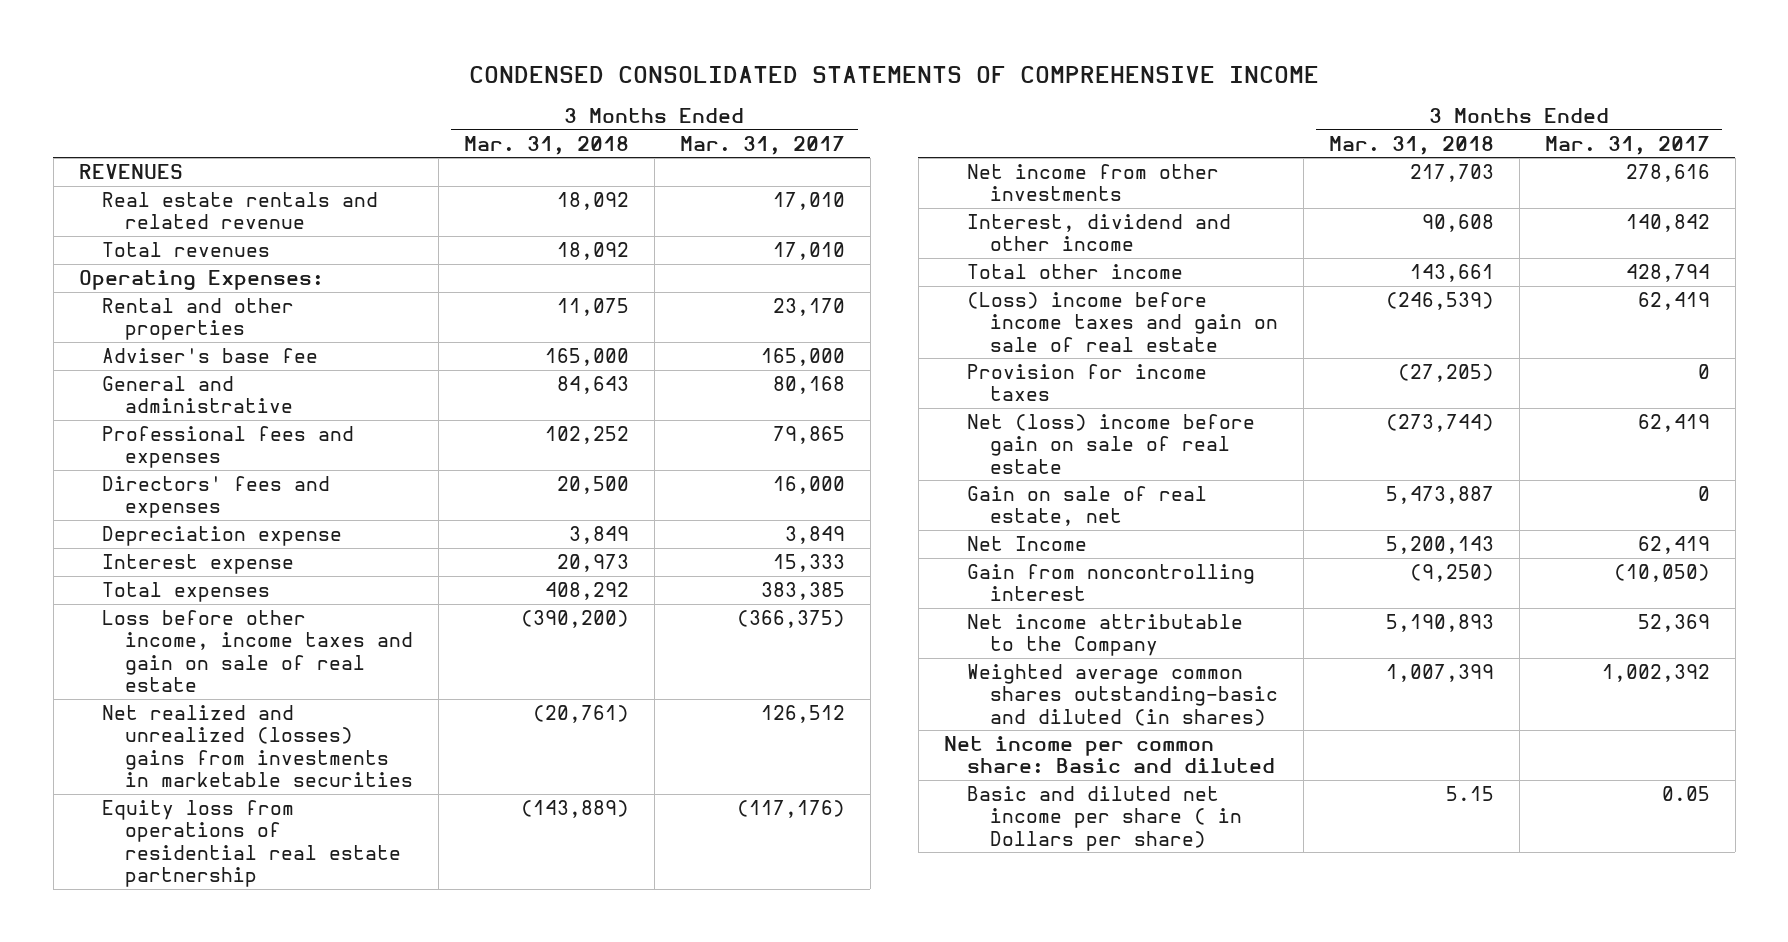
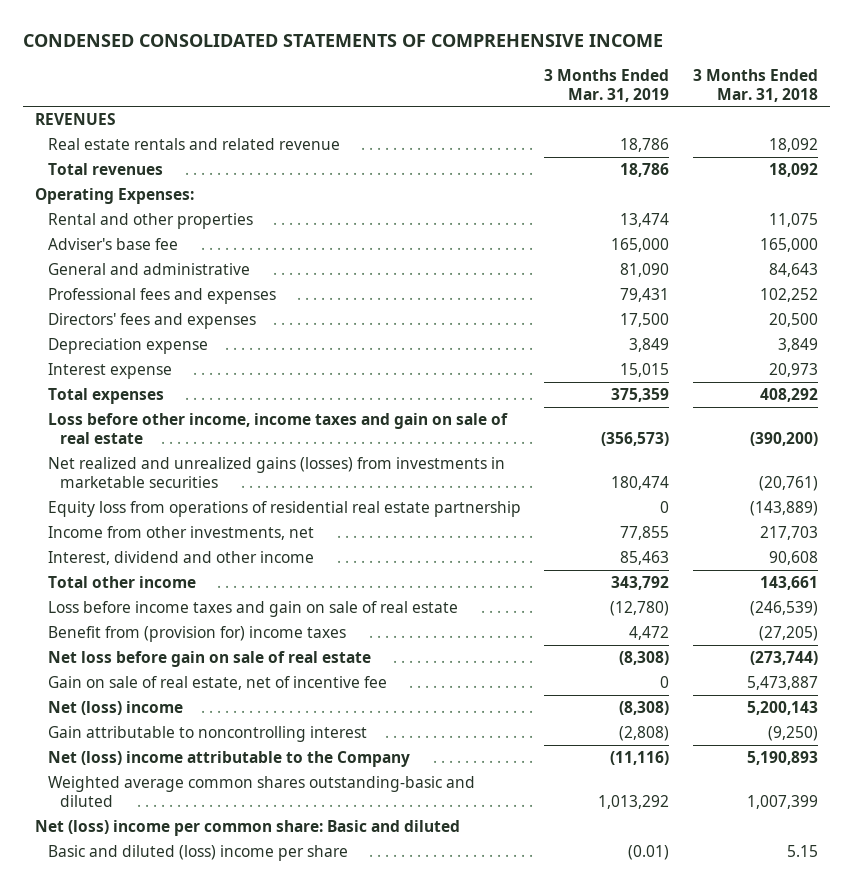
- | 3 Months Ended Mar. 31, 2018 | 3 Months Ended Mar. 31, 2017
+ | 3 Months Ended Mar. 31, 2019 | 3 Months Ended Mar. 31, 2018
- Net realized and unrealized (losses) gains from investments in marketable securities | (20,761) | 126,512
+ Net realized and unrealized gains (losses) from investments in marketable securities | 180,474 | (20,761)
- Net income from other investments | 217,703 | 278,616
+ Income from other investments, net | 77,855 | 217,703
- (Loss) income before income taxes and gain on sale of real estate | (246,539) | 62,419
- Provision for income taxes | (27,205) | 0
- Net (loss) income before gain on sale of real estate | (273,744) | 62,419
- Gain on sale of real estate, net | 5,473,887 | 0
- Net Income | 5,200,143 | 62,419
- Gain from noncontrolling interest | (9,250) | (10,050)
- Net income attributable to the Company | 5,190,893 | 52,369
- Weighted average common shares outstanding-basic and diluted (in shares) | 1,007,399 | 1,002,392
- Net income per common share: Basic and diluted
- Basic and diluted net income per share ( in Dollars per share) | 5.15 | 0.05
+ Loss before income taxes and gain on sale of real estate | (12,780) | (246,539)
+ Benefit from (provision for) income taxes | 4,472 | (27,205)
+ Net loss before gain on sale of real estate | (8,308) | (273,744)
+ Gain on sale of real estate, net of incentive fee | 0 | 5,473,887
+ Net (loss) income | (8,308) | 5,200,143
+ Gain attributable to noncontrolling interest | (2,808) | (9,250)
+ Net (loss) income attributable to the Company | (11,116) | 5,190,893
+ Weighted average common shares outstanding-basic and diluted | 1,013,292 | 1,007,399
+ Net (loss) income per common share: Basic and diluted
+ Basic and diluted (loss) income per share | (0.01) | 5.15

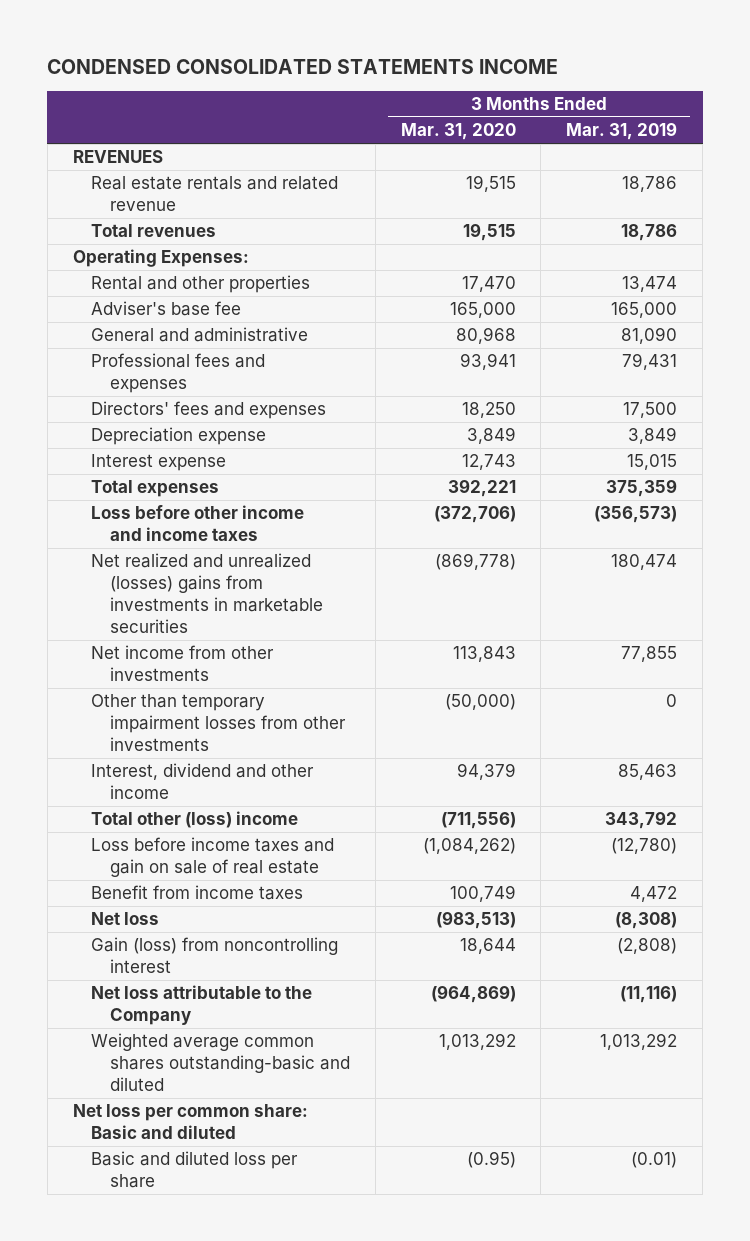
- CONDENSED CONSOLIDATED STATEMENTS OF COMPREHENSIVE INCOME
+ CONDENSED CONSOLIDATED STATEMENTS INCOME
- | 3 Months Ended Mar. 31, 2019 | 3 Months Ended Mar. 31, 2018
+ | 3 Months Ended Mar. 31, 2020 | 3 Months Ended Mar. 31, 2019
- Loss before other income, income taxes and gain on sale of real estate | (356,573) | (390,200)
- Net realized and unrealized gains (losses) from investments in marketable securities | 180,474 | (20,761)
- Equity loss from operations of residential real estate partnership | 0 | (143,889)
- Income from other investments, net | 77,855 | 217,703
+ Loss before other income and income taxes | (372,706) | (356,573)
+ Net realized and unrealized (losses) gains from investments in marketable securities | (869,778) | 180,474
+ Net income from other investments | 113,843 | 77,855
+ Other than temporary impairment losses from other investments | (50,000) | 0
- Total other income | 343,792 | 143,661
+ Total other (loss) income | (711,556) | 343,792
- Benefit from (provision for) income taxes | 4,472 | (27,205)
- Net loss before gain on sale of real estate | (8,308) | (273,744)
- Gain on sale of real estate, net of incentive fee | 0 | 5,473,887
- Net (loss) income | (8,308) | 5,200,143
- Gain attributable to noncontrolling interest | (2,808) | (9,250)
- Net (loss) income attributable to the Company | (11,116) | 5,190,893
+ Benefit from income taxes | 100,749 | 4,472
+ Net loss | (983,513) | (8,308)
+ Gain (loss) from noncontrolling interest | 18,644 | (2,808)
+ Net loss attributable to the Company | (964,869) | (11,116)
- Net (loss) income per common share: Basic and diluted
- Basic and diluted (loss) income per share | (0.01) | 5.15
+ Net loss per common share: Basic and diluted
+ Basic and diluted loss per share | (0.95) | (0.01)

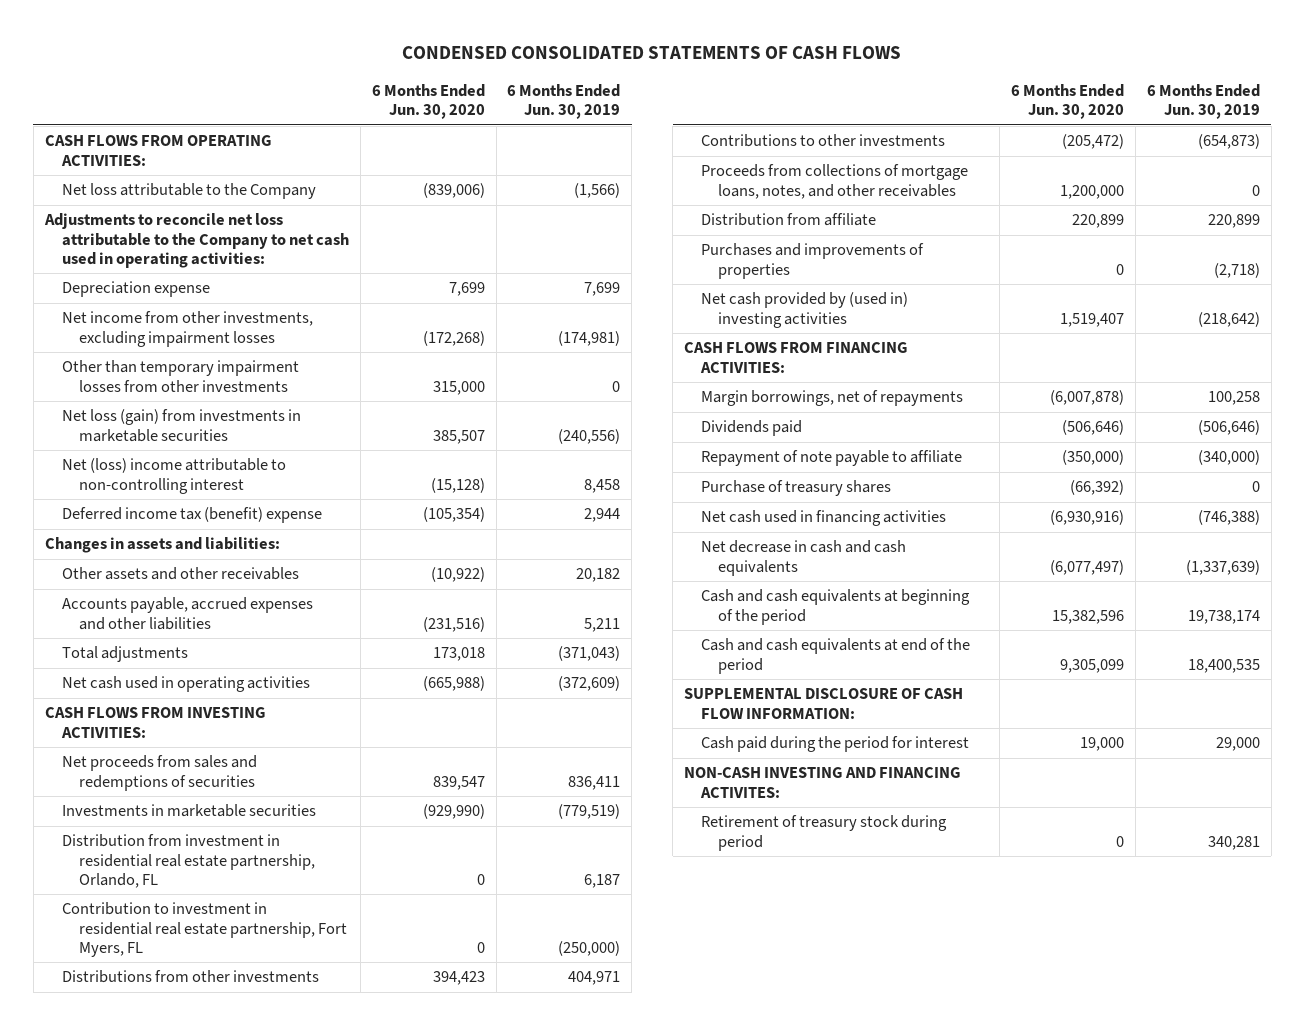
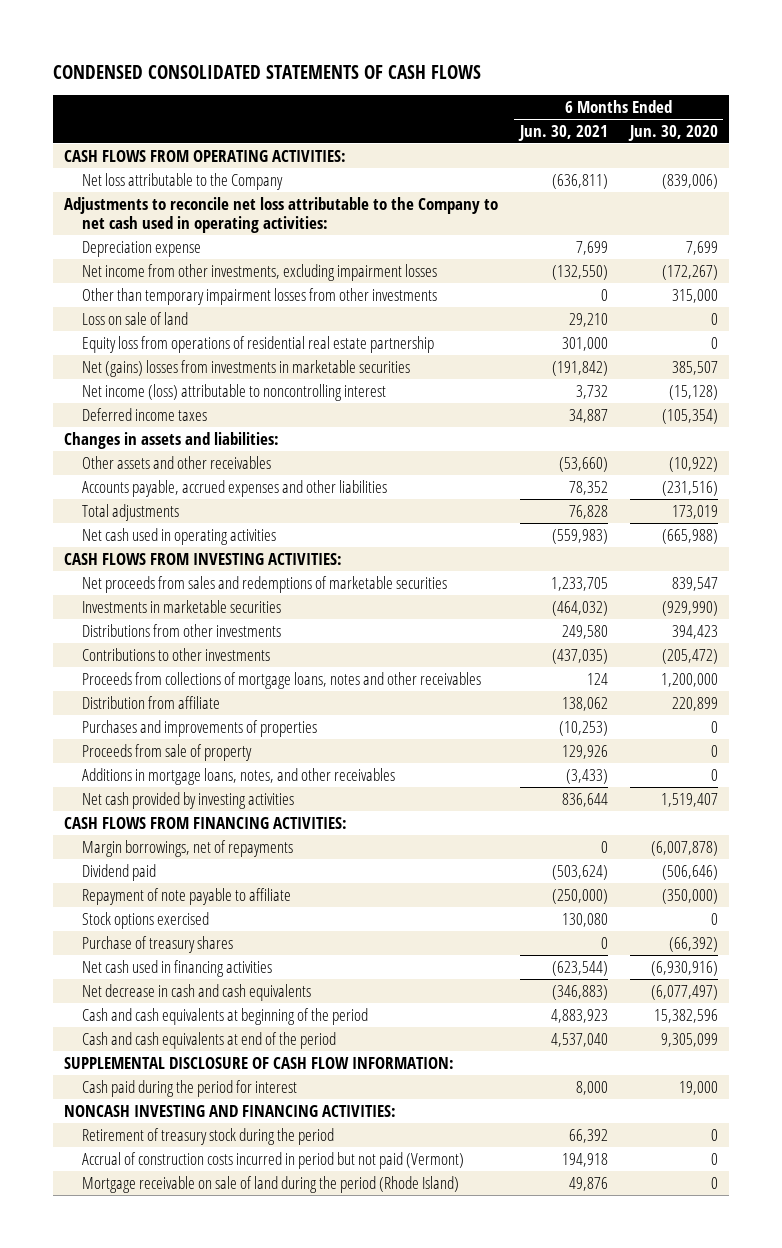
- | 6 Months Ended Jun. 30, 2020 | 6 Months Ended Jun. 30, 2019
+ | 6 Months Ended Jun. 30, 2021 | 6 Months Ended Jun. 30, 2020
- Net income from other investments, excluding impairment losses | (172,268) | (174,981)
+ Net income from other investments, excluding impairment losses | (132,550) | (172,267)
- Net loss (gain) from investments in marketable securities | 385,507 | (240,556)
- Net (loss) income attributable to non-controlling interest | (15,128) | 8,458
- Deferred income tax (benefit) expense | (105,354) | 2,944
+ Loss on sale of land | 29,210 | 0
+ Equity loss from operations of residential real estate partnership | 301,000 | 0
+ Net (gains) losses from investments in marketable securities | (191,842) | 385,507
+ Net income (loss) attributable to noncontrolling interest | 3,732 | (15,128)
+ Deferred income taxes | 34,887 | (105,354)
- Total adjustments | 173,018 | (371,043)
+ Total adjustments | 76,828 | 173,019
- Net proceeds from sales and redemptions of securities | 839,547 | 836,411
+ Net proceeds from sales and redemptions of marketable securities | 1,233,705 | 839,547
- Distribution from investment in residential real estate partnership, Orlando, FL | 0 | 6,187
- Contribution to investment in residential real estate partnership, Fort Myers, FL | 0 | (250,000)
- Proceeds from collections of mortgage loans, notes, and other receivables | 1,200,000 | 0
+ Proceeds from collections of mortgage loans, notes and other receivables | 124 | 1,200,000
- Net cash provided by (used in) investing activities | 1,519,407 | (218,642)
+ Proceeds from sale of property | 129,926 | 0
+ Additions in mortgage loans, notes, and other receivables | (3,433) | 0
+ Net cash provided by investing activities | 836,644 | 1,519,407
- Dividends paid | (506,646) | (506,646)
+ Dividend paid | (503,624) | (506,646)
+ Stock options exercised | 130,080 | 0
- NON-CASH INVESTING AND FINANCING ACTIVITES:
- Retirement of treasury stock during period | 0 | 340,281
+ NONCASH INVESTING AND FINANCING ACTIVITIES:
+ Retirement of treasury stock during the period | 66,392 | 0
+ Accrual of construction costs incurred in period but not paid (Vermont) | 194,918 | 0
+ Mortgage receivable on sale of land during the period (Rhode Island) | 49,876 | 0

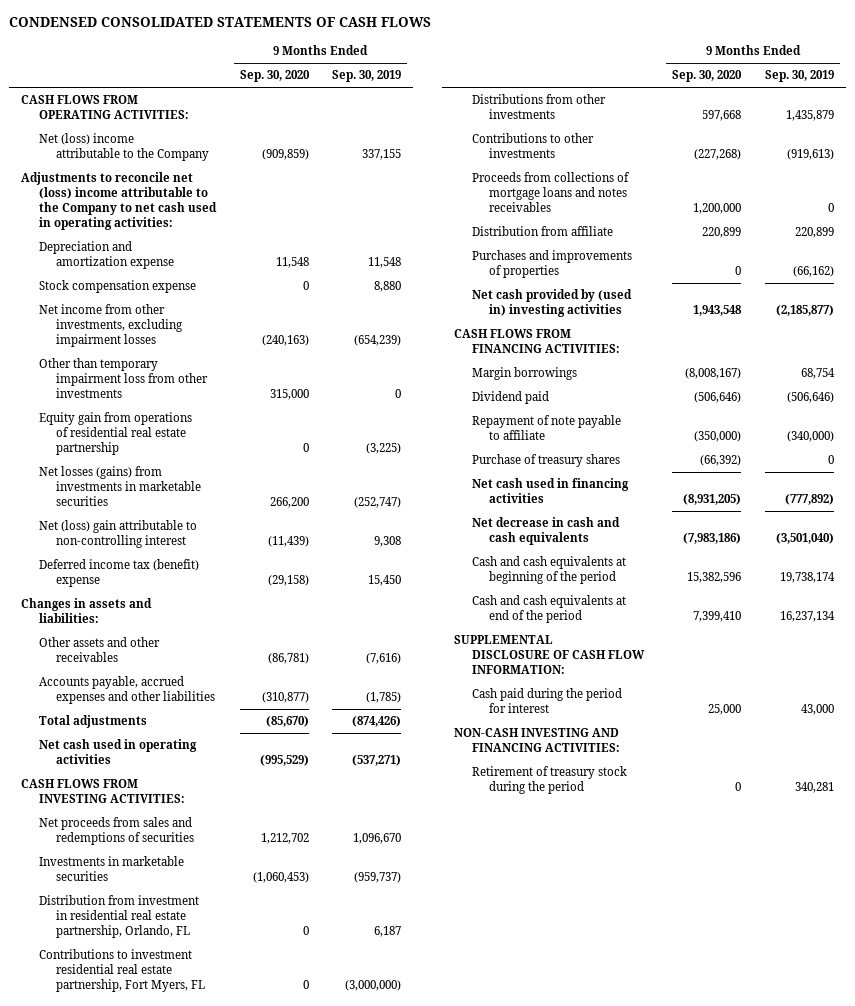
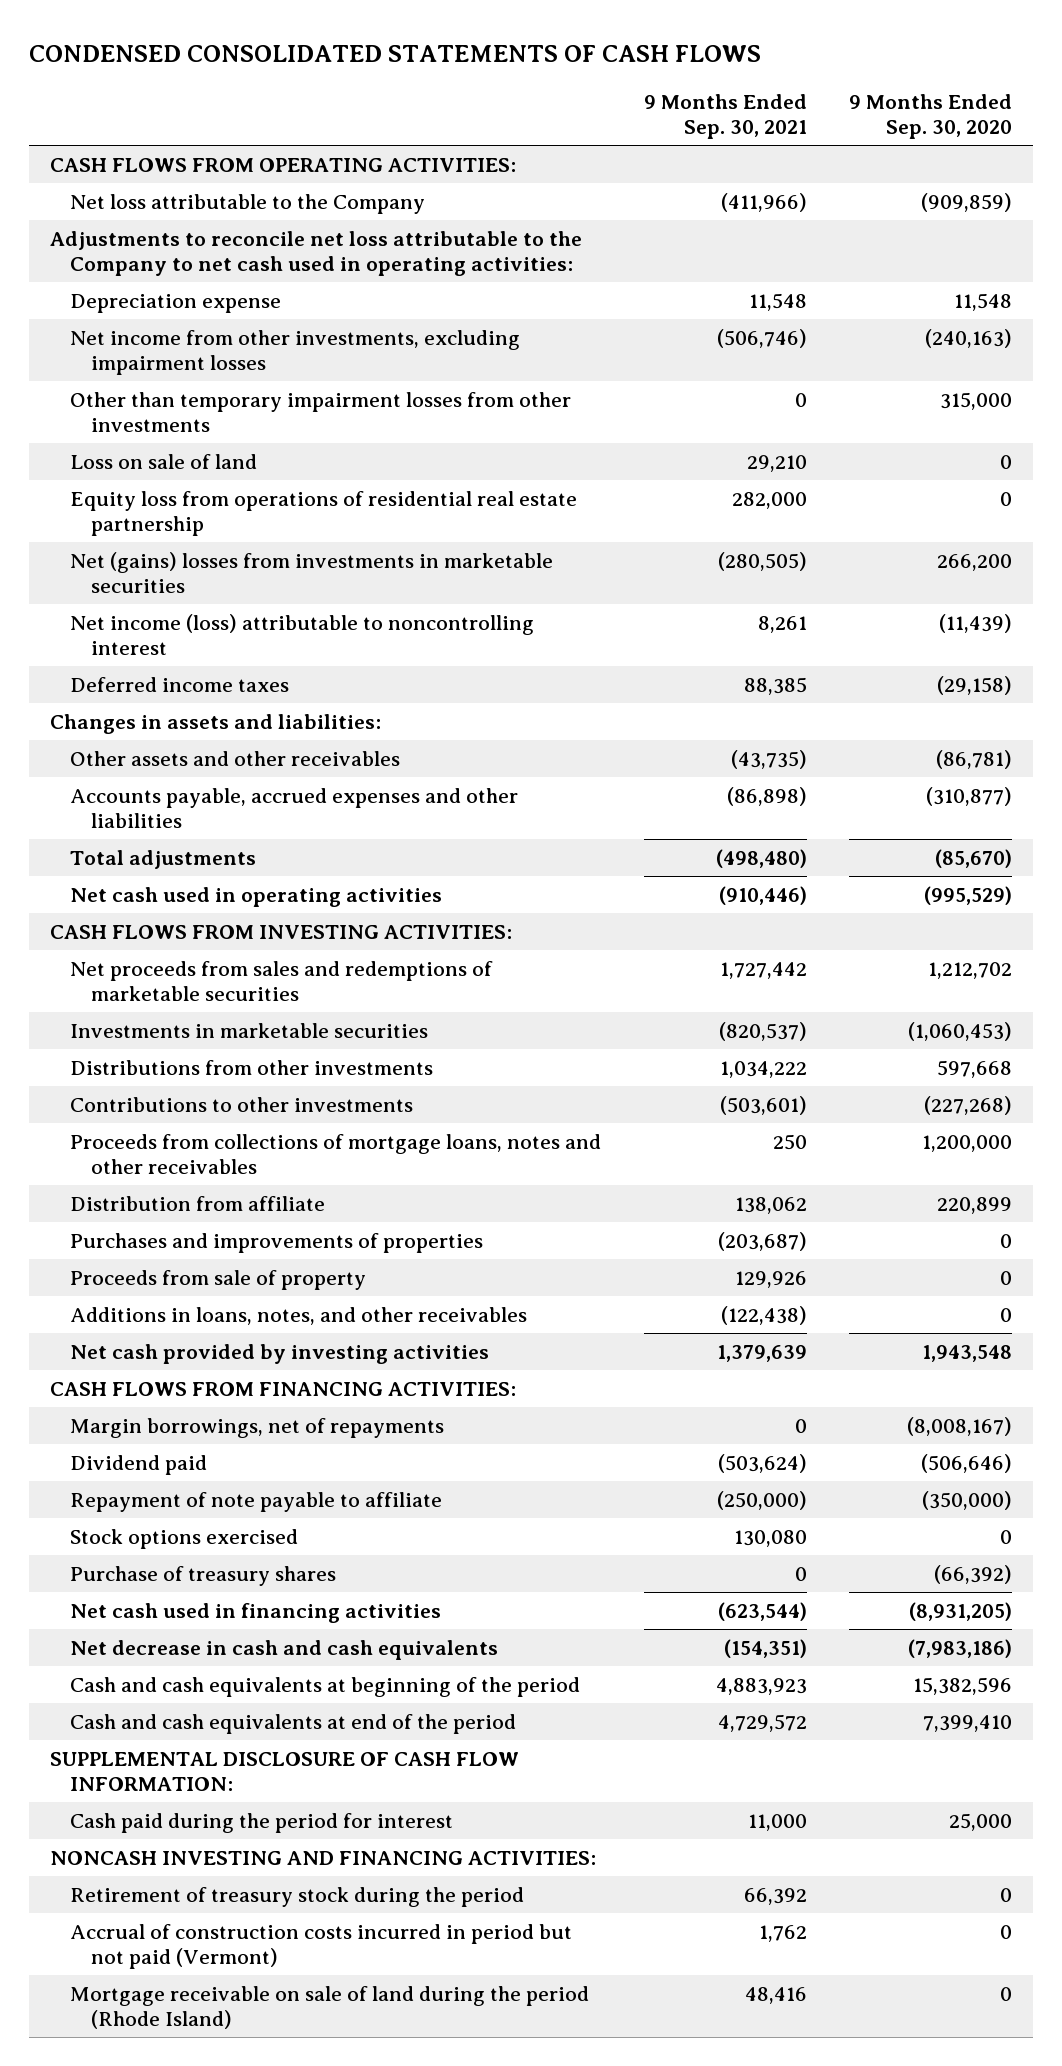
- | 9 Months Ended Sep. 30, 2020 | 9 Months Ended Sep. 30, 2019
+ | 9 Months Ended Sep. 30, 2021 | 9 Months Ended Sep. 30, 2020
- Net (loss) income attributable to the Company | (909,859) | 337,155
- Adjustments to reconcile net (loss) income attributable to the Company to net cash used in operating activities:
- Depreciation and amortization expense | 11,548 | 11,548
- Stock compensation expense | 0 | 8,880
+ Net loss attributable to the Company | (411,966) | (909,859)
+ Adjustments to reconcile net loss attributable to the Company to net cash used in operating activities:
+ Depreciation expense | 11,548 | 11,548
- Other than temporary impairment loss from other investments | 315,000 | 0
- Equity gain from operations of residential real estate partnership | 0 | (3,225)
- Net losses (gains) from investments in marketable securities | 266,200 | (252,747)
- Net (loss) gain attributable to non-controlling interest | (11,439) | 9,308
- Deferred income tax (benefit) expense | (29,158) | 15,450
+ Other than temporary impairment losses from other investments | 0 | 315,000
+ Loss on sale of land | 29,210 | 0
+ Equity loss from operations of residential real estate partnership | 282,000 | 0
+ Net (gains) losses from investments in marketable securities | (280,505) | 266,200
+ Net income (loss) attributable to noncontrolling interest | 8,261 | (11,439)
+ Deferred income taxes | 88,385 | (29,158)
- Net proceeds from sales and redemptions of securities | 1,212,702 | 1,096,670
+ Net proceeds from sales and redemptions of marketable securities | 1,727,442 | 1,212,702
- Distribution from investment in residential real estate partnership, Orlando, FL | 0 | 6,187
- Contributions to investment residential real estate partnership, Fort Myers, FL | 0 | (3,000,000)
- Proceeds from collections of mortgage loans and notes receivables | 1,200,000 | 0
+ Proceeds from collections of mortgage loans, notes and other receivables | 250 | 1,200,000
- Net cash provided by (used in) investing activities | 1,943,548 | (2,185,877)
+ Proceeds from sale of property | 129,926 | 0
+ Additions in loans, notes, and other receivables | (122,438) | 0
+ Net cash provided by investing activities | 1,379,639 | 1,943,548
- Margin borrowings | (8,008,167) | 68,754
+ Margin borrowings, net of repayments | 0 | (8,008,167)
+ Stock options exercised | 130,080 | 0
- NON-CASH INVESTING AND FINANCING ACTIVITIES:
+ NONCASH INVESTING AND FINANCING ACTIVITIES:
+ Accrual of construction costs incurred in period but not paid (Vermont) | 1,762 | 0
+ Mortgage receivable on sale of land during the period (Rhode Island) | 48,416 | 0

